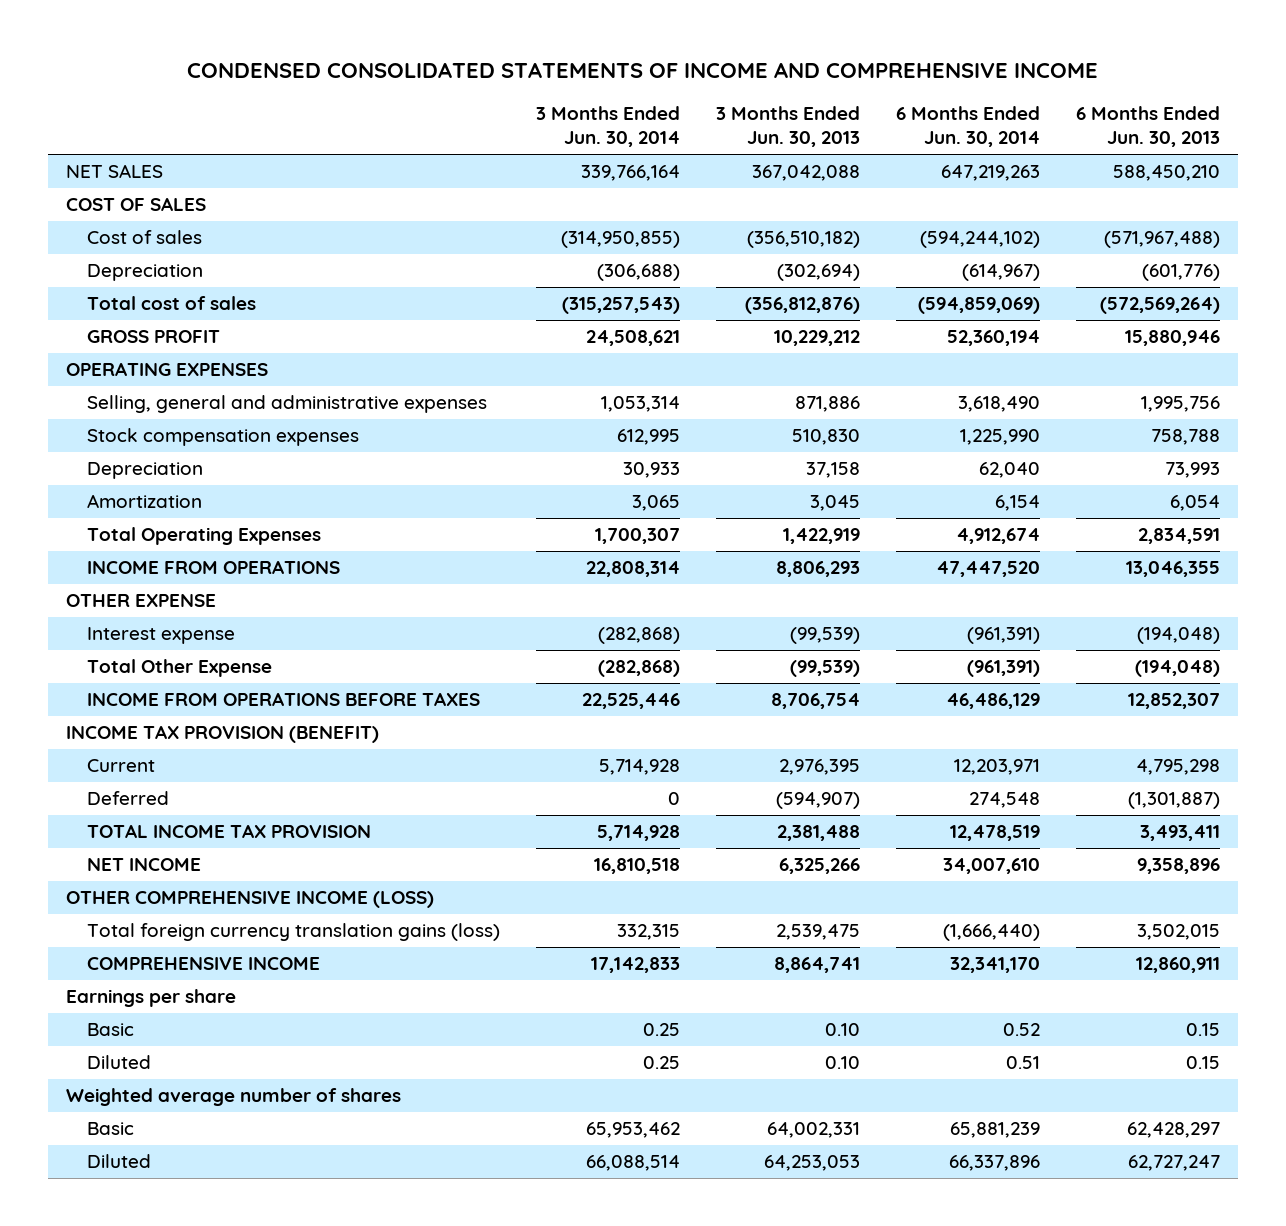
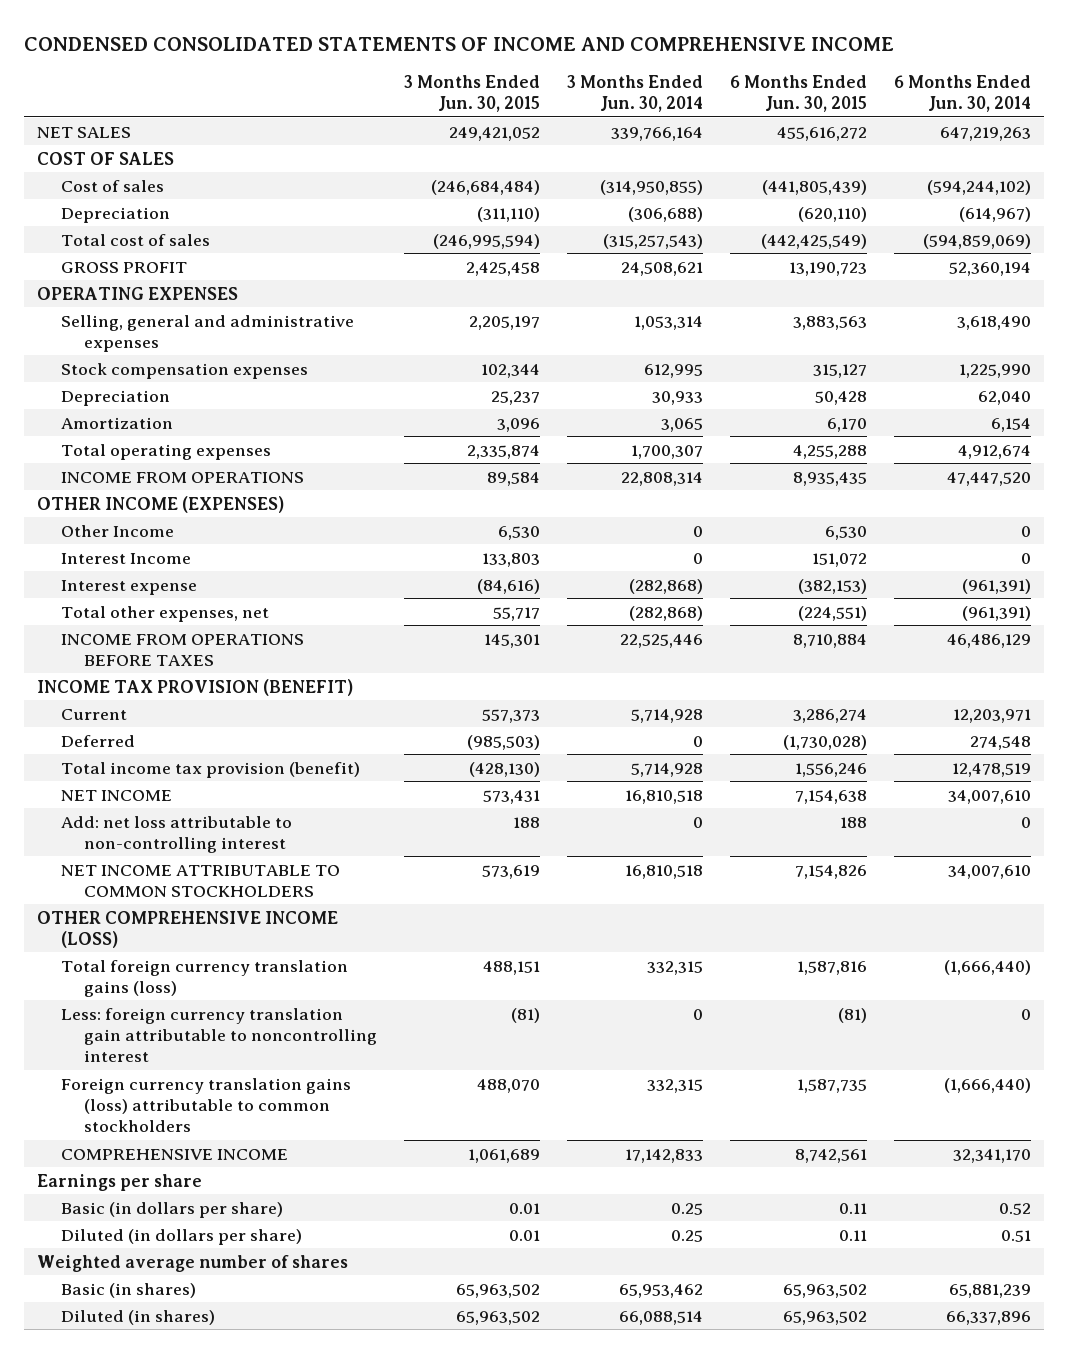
- | 3 Months Ended Jun. 30, 2014 | 3 Months Ended Jun. 30, 2013 | 6 Months Ended Jun. 30, 2014 | 6 Months Ended Jun. 30, 2013
+ | 3 Months Ended Jun. 30, 2015 | 3 Months Ended Jun. 30, 2014 | 6 Months Ended Jun. 30, 2015 | 6 Months Ended Jun. 30, 2014
- Total Operating Expenses | 1,700,307 | 1,422,919 | 4,912,674 | 2,834,591
+ Total operating expenses | 2,335,874 | 1,700,307 | 4,255,288 | 4,912,674
- OTHER EXPENSE
+ OTHER INCOME (EXPENSES)
+ Other Income | 6,530 | 0 | 6,530 | 0
+ Interest Income | 133,803 | 0 | 151,072 | 0
- Total Other Expense | (282,868) | (99,539) | (961,391) | (194,048)
+ Total other expenses, net | 55,717 | (282,868) | (224,551) | (961,391)
- TOTAL INCOME TAX PROVISION | 5,714,928 | 2,381,488 | 12,478,519 | 3,493,411
+ Total income tax provision (benefit) | (428,130) | 5,714,928 | 1,556,246 | 12,478,519
+ Add: net loss attributable to non-controlling interest | 188 | 0 | 188 | 0
+ NET INCOME ATTRIBUTABLE TO COMMON STOCKHOLDERS | 573,619 | 16,810,518 | 7,154,826 | 34,007,610
+ Less: foreign currency translation gain attributable to noncontrolling interest | (81) | 0 | (81) | 0
+ Foreign currency translation gains (loss) attributable to common stockholders | 488,070 | 332,315 | 1,587,735 | (1,666,440)
- Basic | 0.25 | 0.10 | 0.52 | 0.15
- Diluted | 0.25 | 0.10 | 0.51 | 0.15
+ Basic (in dollars per share) | 0.01 | 0.25 | 0.11 | 0.52
+ Diluted (in dollars per share) | 0.01 | 0.25 | 0.11 | 0.51
- Basic | 65,953,462 | 64,002,331 | 65,881,239 | 62,428,297
- Diluted | 66,088,514 | 64,253,053 | 66,337,896 | 62,727,247
+ Basic (in shares) | 65,963,502 | 65,953,462 | 65,963,502 | 65,881,239
+ Diluted (in shares) | 65,963,502 | 66,088,514 | 65,963,502 | 66,337,896

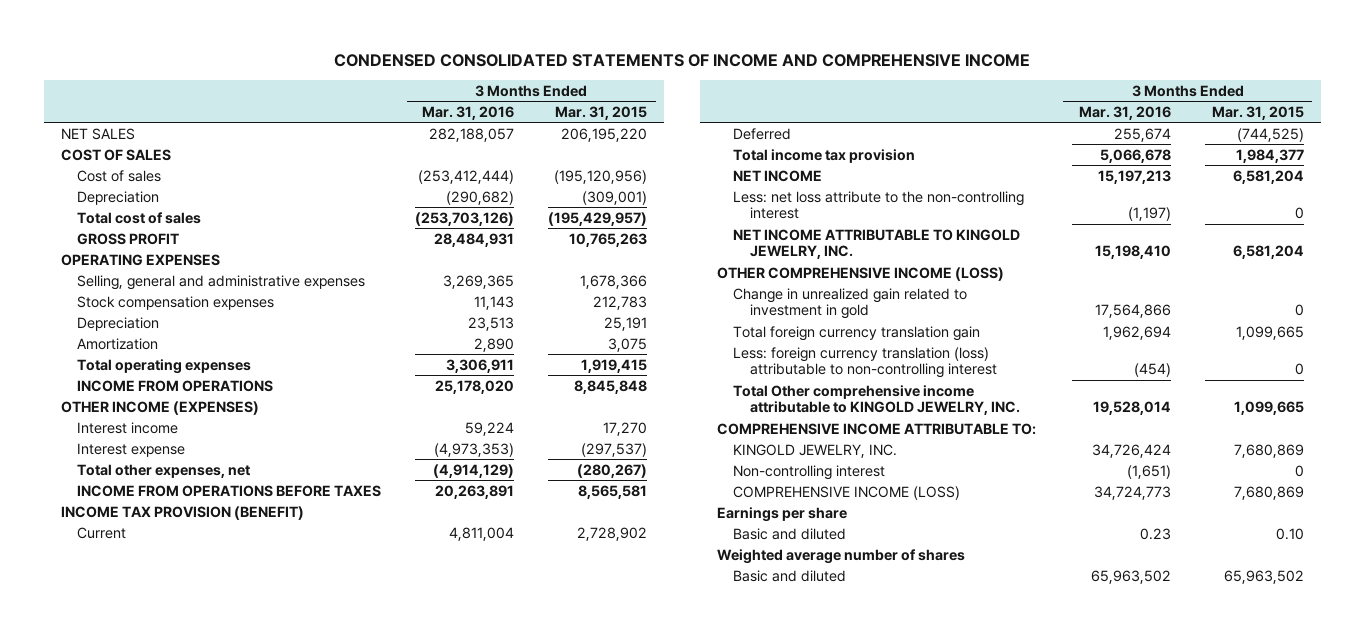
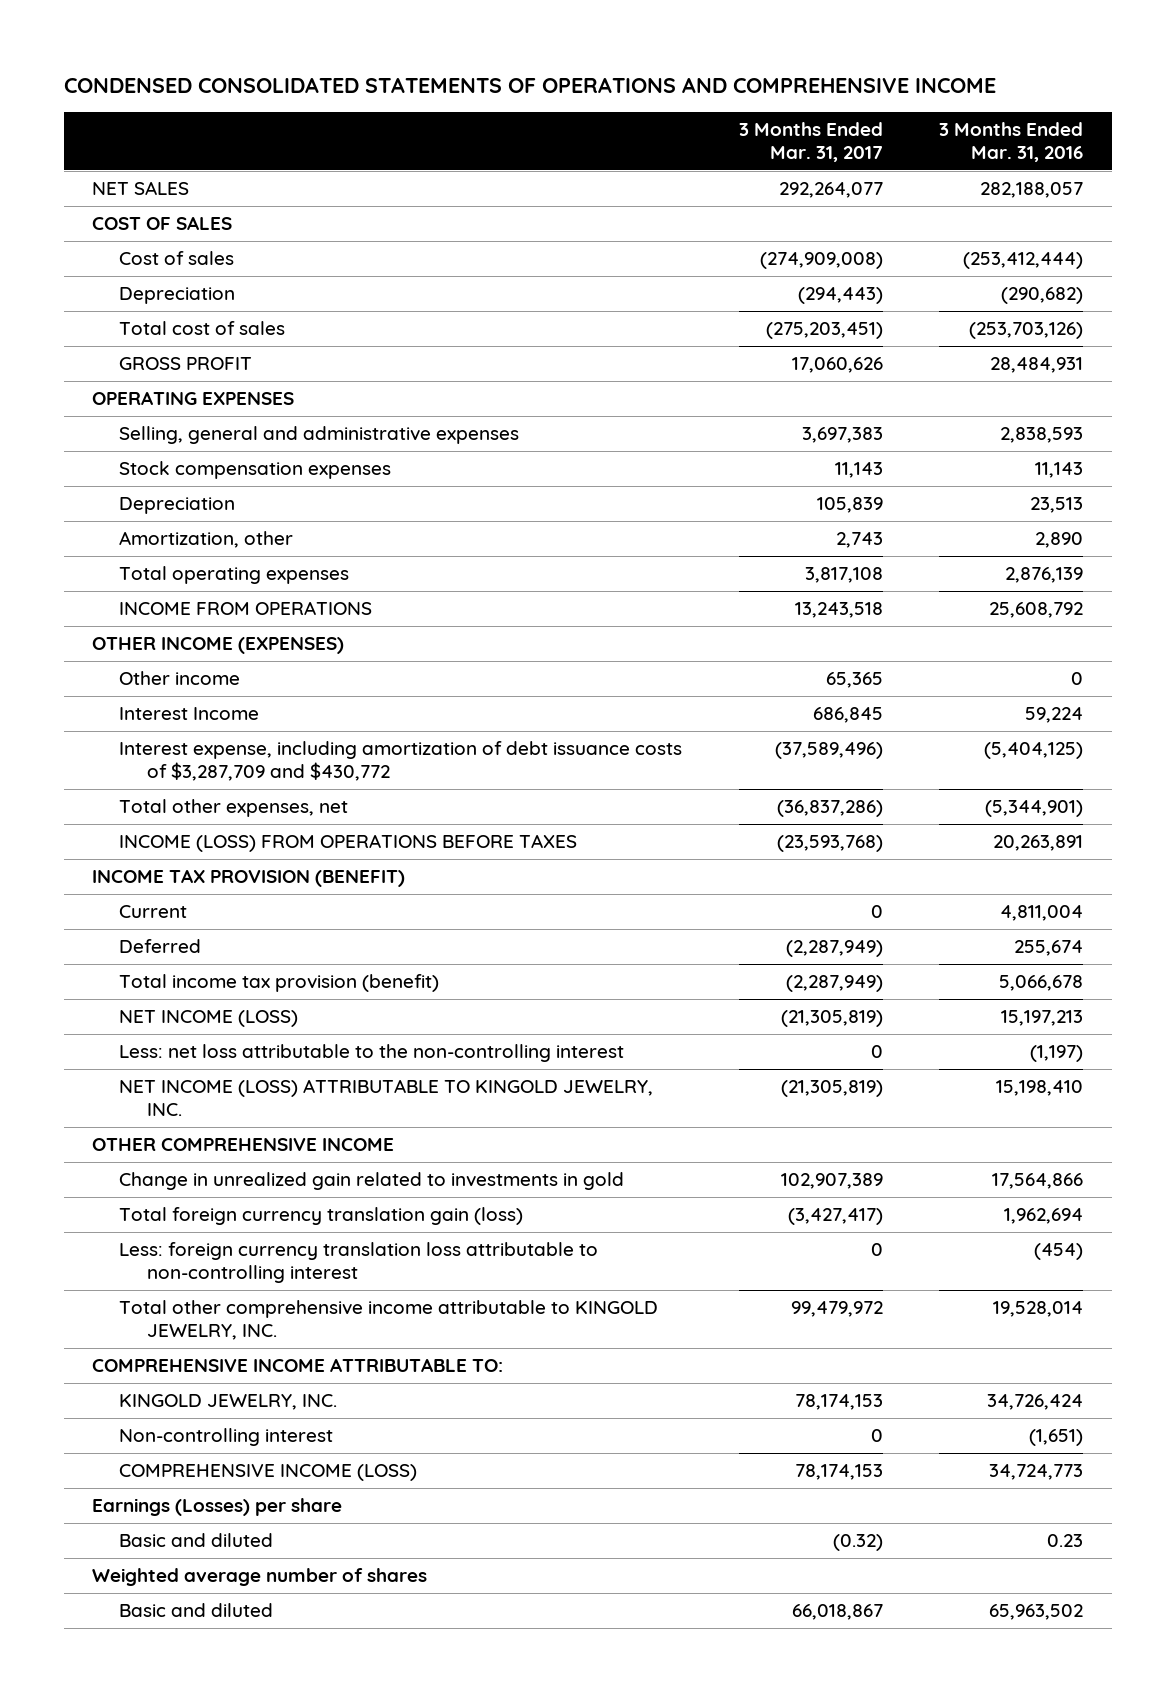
- CONDENSED CONSOLIDATED STATEMENTS OF INCOME AND COMPREHENSIVE INCOME
+ CONDENSED CONSOLIDATED STATEMENTS OF OPERATIONS AND COMPREHENSIVE INCOME
- | 3 Months Ended Mar. 31, 2016 | 3 Months Ended Mar. 31, 2015
+ | 3 Months Ended Mar. 31, 2017 | 3 Months Ended Mar. 31, 2016
- Selling, general and administrative expenses | 3,269,365 | 1,678,366
+ Selling, general and administrative expenses | 3,697,383 | 2,838,593
- Amortization | 2,890 | 3,075
- Total operating expenses | 3,306,911 | 1,919,415
- INCOME FROM OPERATIONS | 25,178,020 | 8,845,848
+ Amortization, other | 2,743 | 2,890
+ Total operating expenses | 3,817,108 | 2,876,139
+ INCOME FROM OPERATIONS | 13,243,518 | 25,608,792
- Interest income | 59,224 | 17,270
- Interest expense | (4,973,353) | (297,537)
- Total other expenses, net | (4,914,129) | (280,267)
- INCOME FROM OPERATIONS BEFORE TAXES | 20,263,891 | 8,565,581
+ Other income | 65,365 | 0
+ Interest Income | 686,845 | 59,224
+ Interest expense, including amortization of debt issuance costs of $3,287,709 and $430,772 | (37,589,496) | (5,404,125)
+ Total other expenses, net | (36,837,286) | (5,344,901)
+ INCOME (LOSS) FROM OPERATIONS BEFORE TAXES | (23,593,768) | 20,263,891
- Total income tax provision | 5,066,678 | 1,984,377
- NET INCOME | 15,197,213 | 6,581,204
- Less: net loss attribute to the non-controlling interest | (1,197) | 0
- NET INCOME ATTRIBUTABLE TO KINGOLD JEWELRY, INC. | 15,198,410 | 6,581,204
- OTHER COMPREHENSIVE INCOME (LOSS)
- Change in unrealized gain related to investment in gold | 17,564,866 | 0
- Total foreign currency translation gain | 1,962,694 | 1,099,665
- Less: foreign currency translation (loss) attributable to non-controlling interest | (454) | 0
- Total Other comprehensive income attributable to KINGOLD JEWELRY, INC. | 19,528,014 | 1,099,665
+ Total income tax provision (benefit) | (2,287,949) | 5,066,678
+ NET INCOME (LOSS) | (21,305,819) | 15,197,213
+ Less: net loss attributable to the non-controlling interest | 0 | (1,197)
+ NET INCOME (LOSS) ATTRIBUTABLE TO KINGOLD JEWELRY, INC. | (21,305,819) | 15,198,410
+ OTHER COMPREHENSIVE INCOME
+ Change in unrealized gain related to investments in gold | 102,907,389 | 17,564,866
+ Total foreign currency translation gain (loss) | (3,427,417) | 1,962,694
+ Less: foreign currency translation loss attributable to non-controlling interest | 0 | (454)
+ Total other comprehensive income attributable to KINGOLD JEWELRY, INC. | 99,479,972 | 19,528,014
- Earnings per share
+ Earnings (Losses) per share

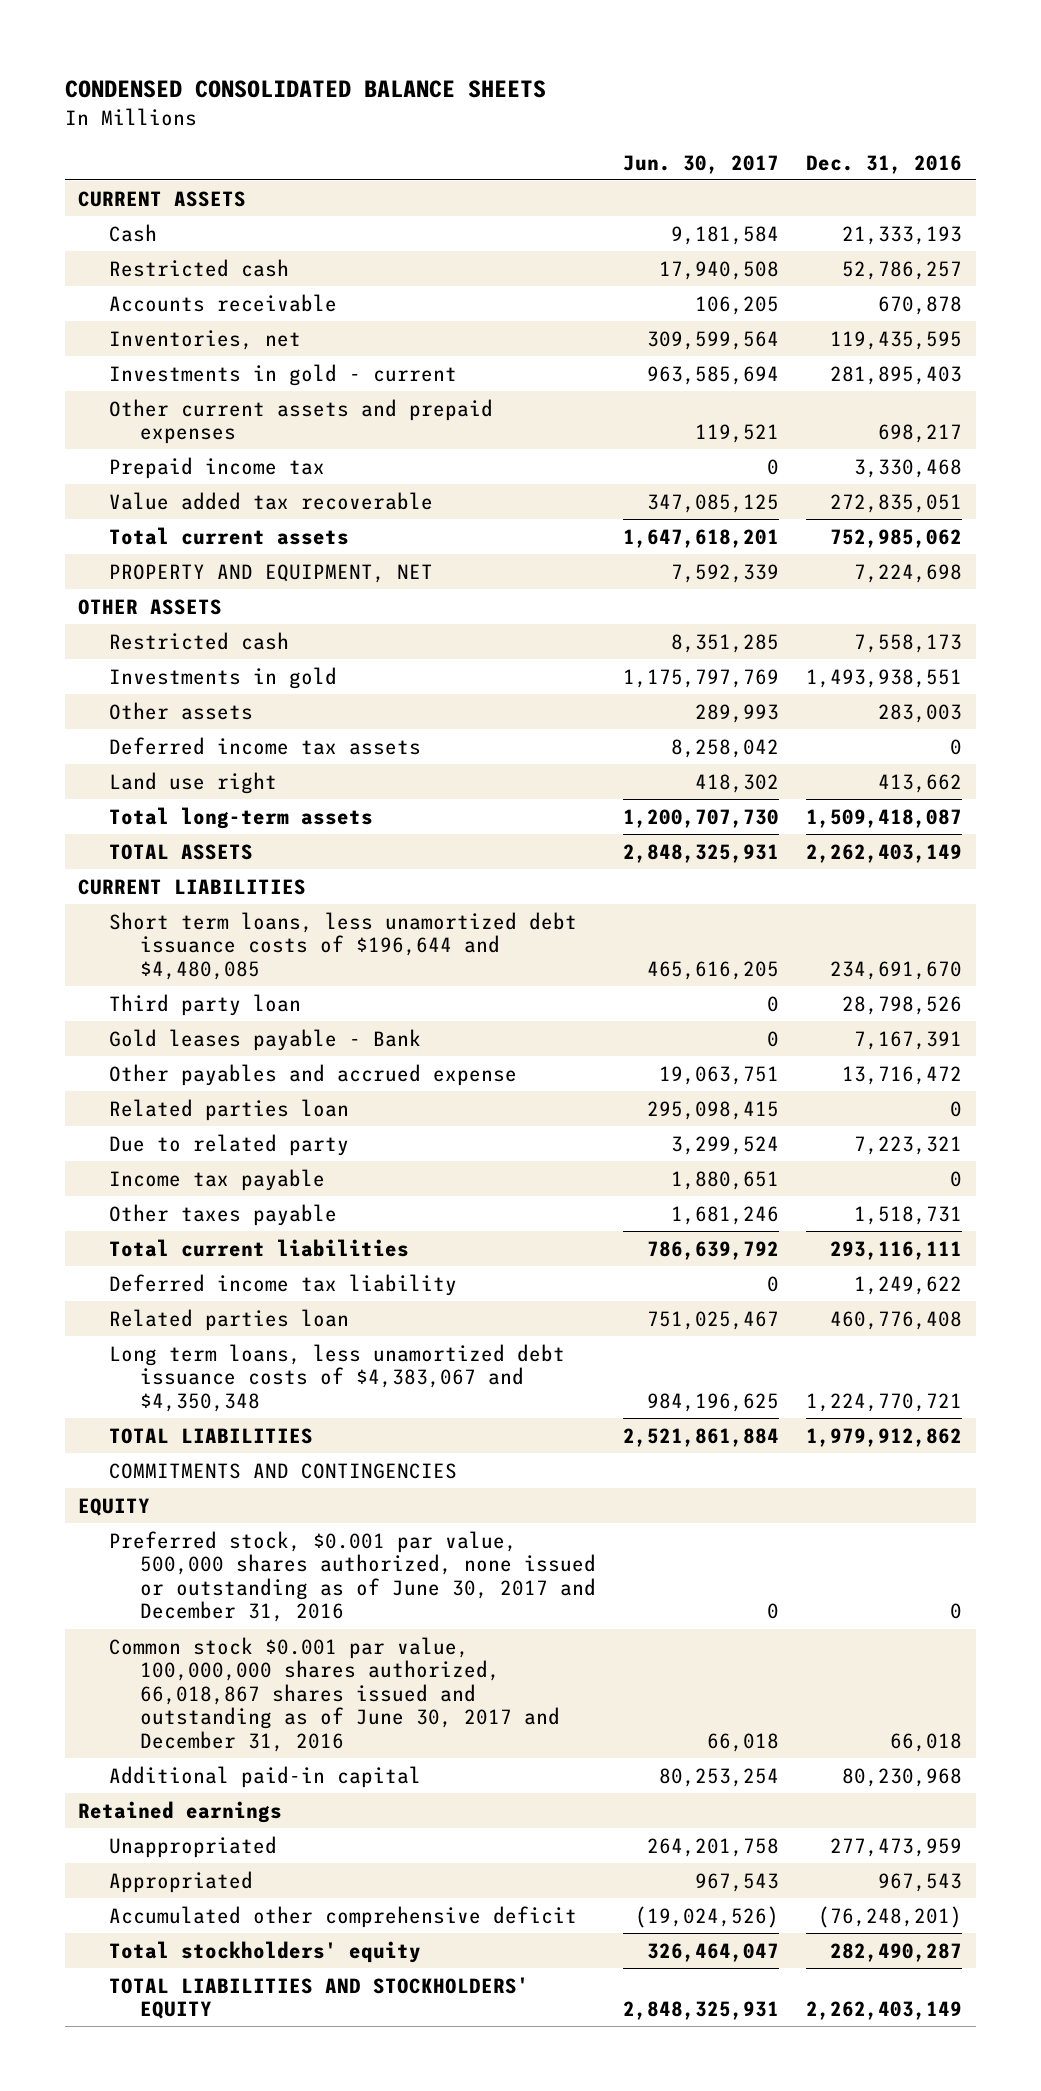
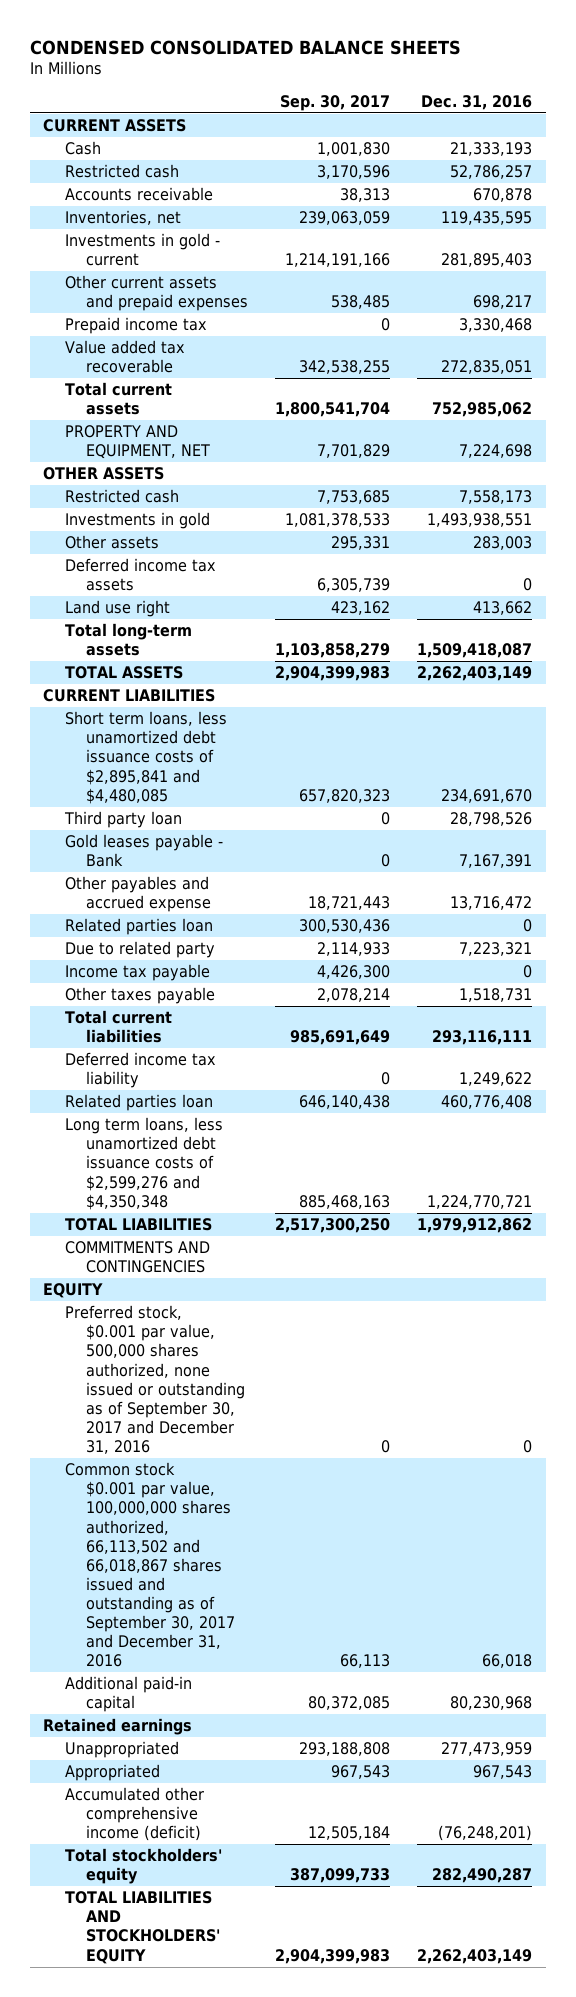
- | Jun. 30, 2017 | Dec. 31, 2016
+ | Sep. 30, 2017 | Dec. 31, 2016
- Short term loans, less unamortized debt issuance costs of $196,644 and $4,480,085 | 465,616,205 | 234,691,670
+ Short term loans, less unamortized debt issuance costs of $2,895,841 and $4,480,085 | 657,820,323 | 234,691,670
- Long term loans, less unamortized debt issuance costs of $4,383,067 and $4,350,348 | 984,196,625 | 1,224,770,721
+ Long term loans, less unamortized debt issuance costs of $2,599,276 and $4,350,348 | 885,468,163 | 1,224,770,721
- Preferred stock, $0.001 par value, 500,000 shares authorized, none issued or outstanding as of June 30, 2017 and December 31, 2016 | 0 | 0
- Common stock $0.001 par value, 100,000,000 shares authorized, 66,018,867 shares issued and outstanding as of June 30, 2017 and December 31, 2016 | 66,018 | 66,018
+ Preferred stock, $0.001 par value, 500,000 shares authorized, none issued or outstanding as of September 30, 2017 and December 31, 2016 | 0 | 0
+ Common stock $0.001 par value, 100,000,000 shares authorized, 66,113,502 and 66,018,867 shares issued and outstanding as of September 30, 2017 and December 31, 2016 | 66,113 | 66,018
- Accumulated other comprehensive deficit | (19,024,526) | (76,248,201)
+ Accumulated other comprehensive income (deficit) | 12,505,184 | (76,248,201)

